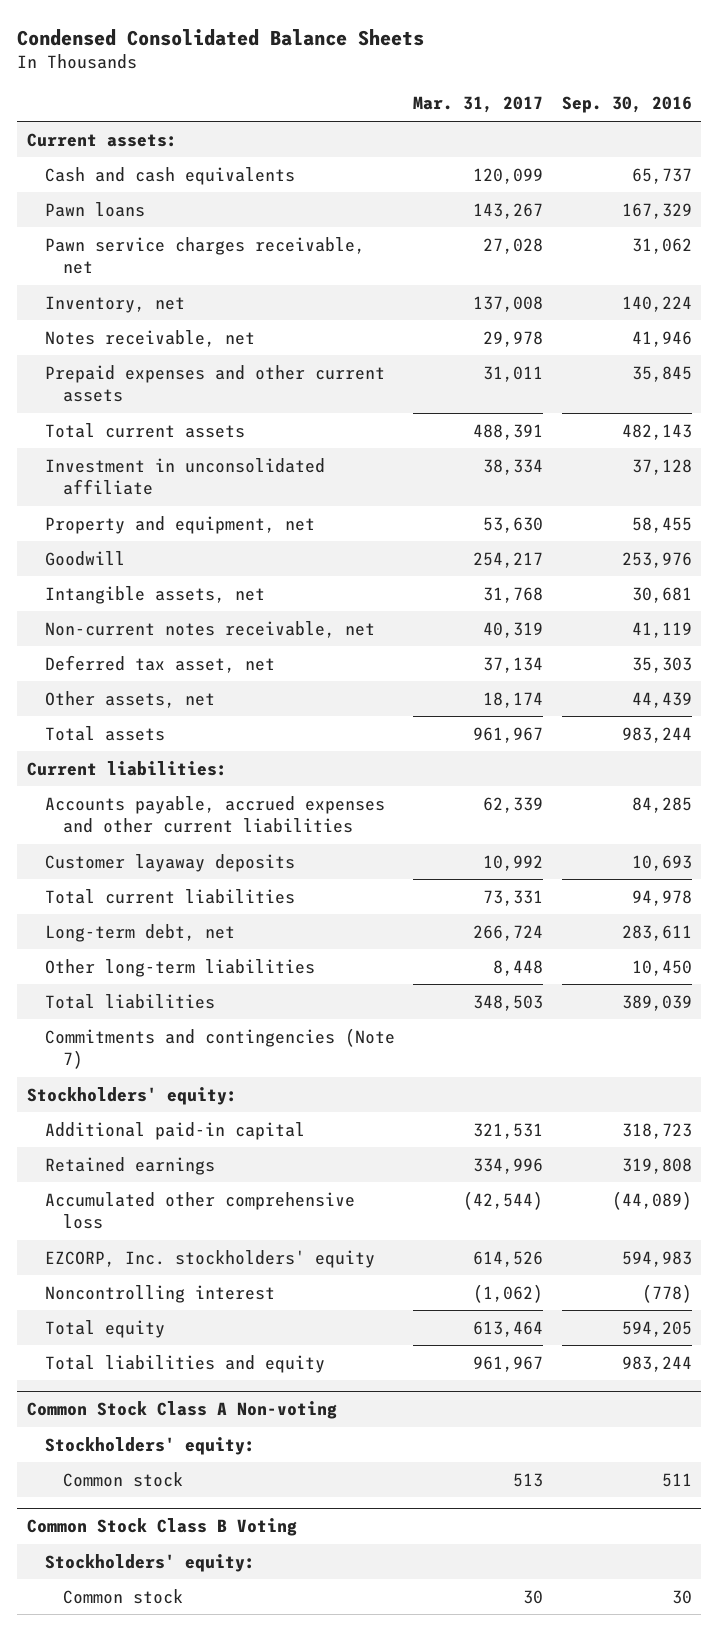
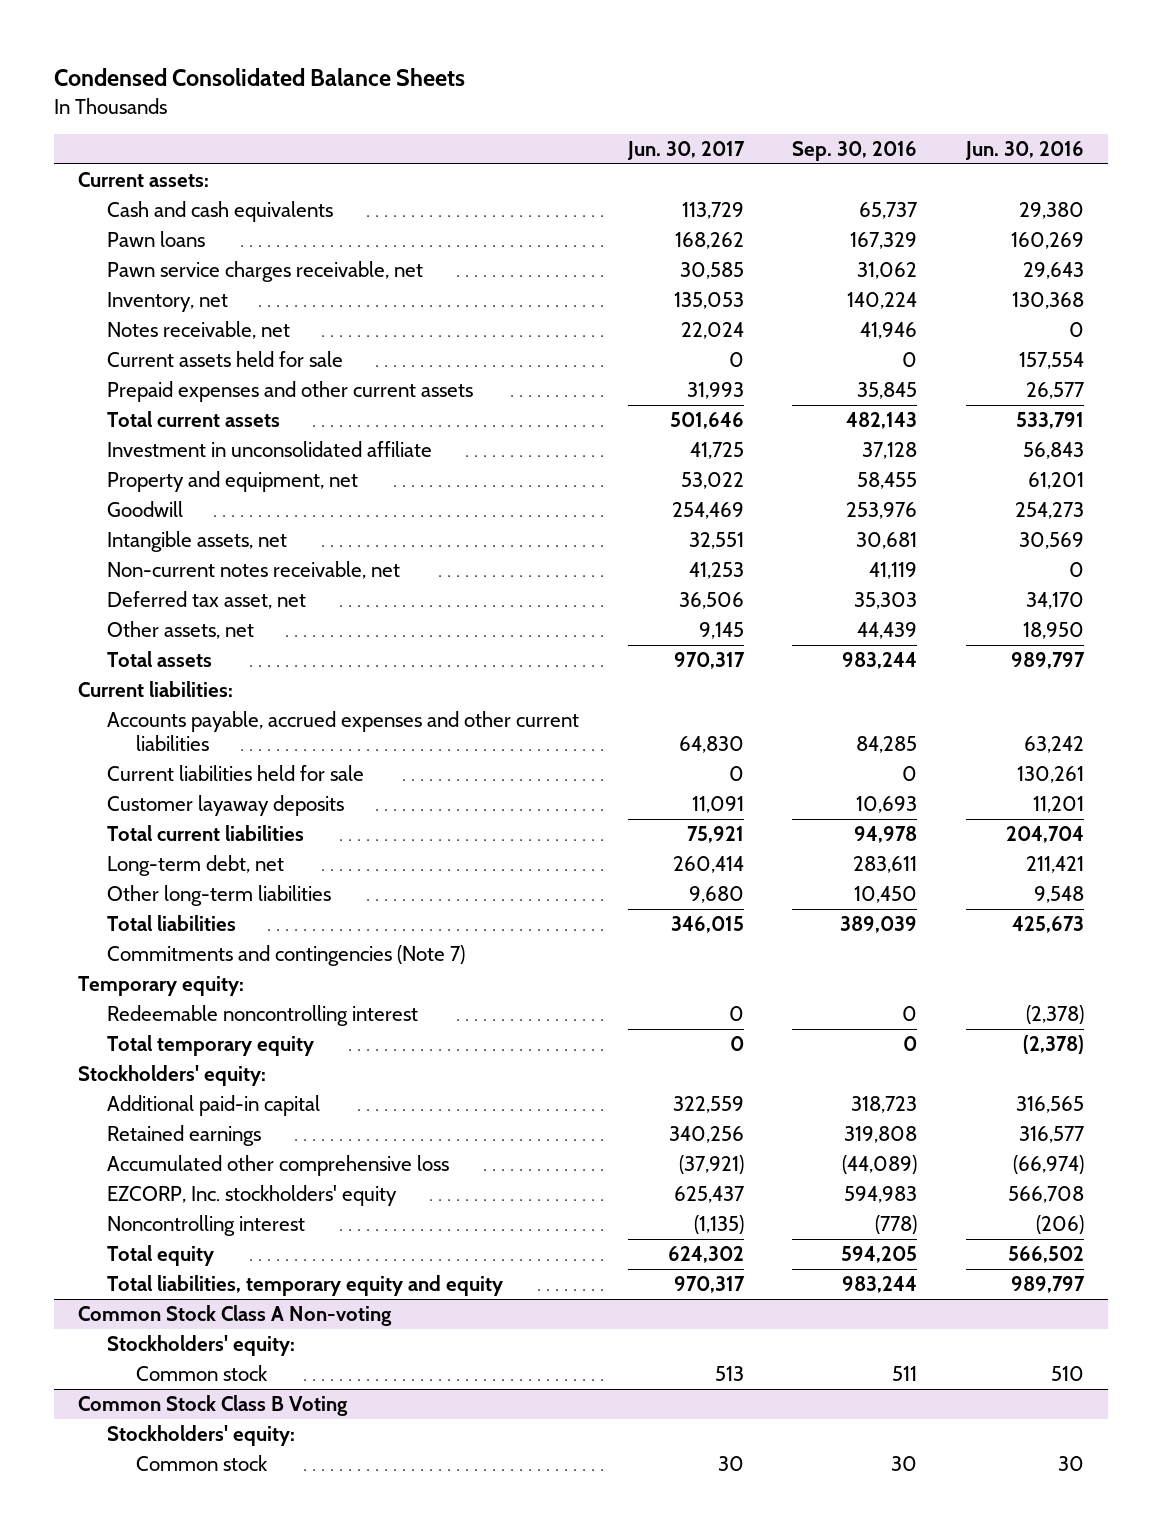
- | Mar. 31, 2017 | Sep. 30, 2016
+ | Jun. 30, 2017 | Sep. 30, 2016 | Jun. 30, 2016
+ Current assets held for sale | 0 | 0 | 157,554
+ Current liabilities held for sale | 0 | 0 | 130,261
+ Temporary equity:
+ Redeemable noncontrolling interest | 0 | 0 | (2,378)
+ Total temporary equity | 0 | 0 | (2,378)
- Total liabilities and equity | 961,967 | 983,244
+ Total liabilities, temporary equity and equity | 970,317 | 983,244 | 989,797

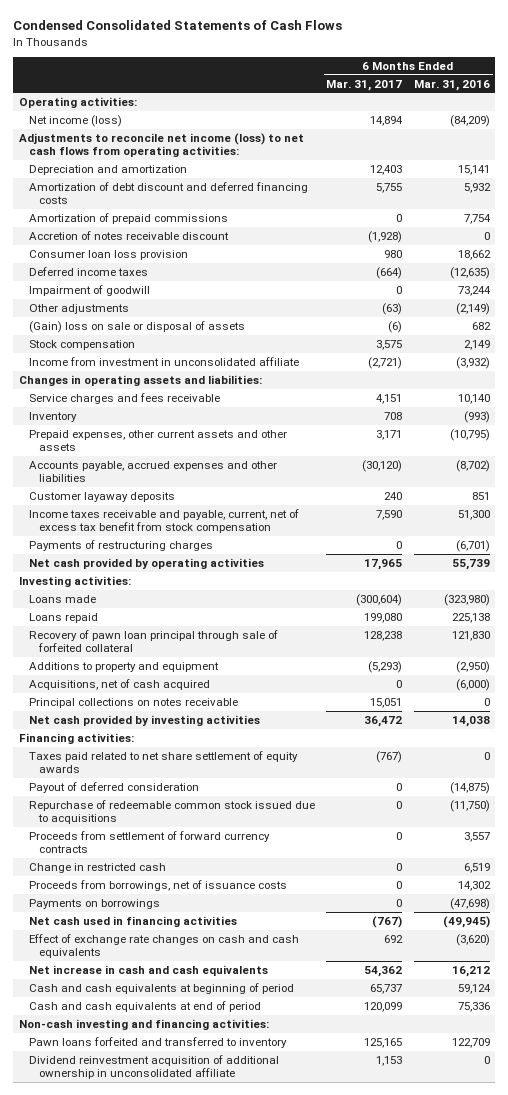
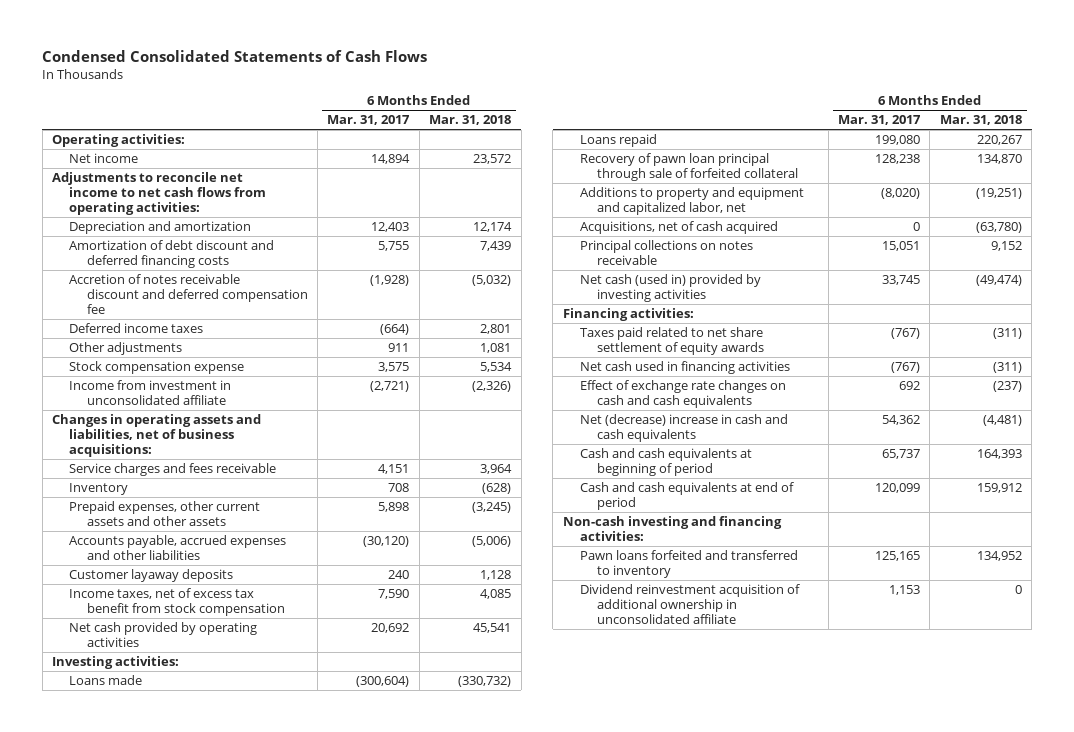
- | 6 Months Ended Mar. 31, 2017 | 6 Months Ended Mar. 31, 2016
+ | 6 Months Ended Mar. 31, 2017 | 6 Months Ended Mar. 31, 2018
- Net income (loss) | 14,894 | (84,209)
- Adjustments to reconcile net income (loss) to net cash flows from operating activities:
+ Net income | 14,894 | 23,572
+ Adjustments to reconcile net income to net cash flows from operating activities:
- Amortization of prepaid commissions | 0 | 7,754
- Accretion of notes receivable discount | (1,928) | 0
- Consumer loan loss provision | 980 | 18,662
+ Accretion of notes receivable discount and deferred compensation fee | (1,928) | (5,032)
- Impairment of goodwill | 0 | 73,244
- Other adjustments | (63) | (2,149)
- (Gain) loss on sale or disposal of assets | (6) | 682
- Stock compensation | 3,575 | 2,149
+ Other adjustments | 911 | 1,081
+ Stock compensation expense | 3,575 | 5,534
- Changes in operating assets and liabilities:
+ Changes in operating assets and liabilities, net of business acquisitions:
- Prepaid expenses, other current assets and other assets | 3,171 | (10,795)
+ Prepaid expenses, other current assets and other assets | 5,898 | (3,245)
- Income taxes receivable and payable, current, net of excess tax benefit from stock compensation | 7,590 | 51,300
- Payments of restructuring charges | 0 | (6,701)
- Net cash provided by operating activities | 17,965 | 55,739
+ Income taxes, net of excess tax benefit from stock compensation | 7,590 | 4,085
+ Net cash provided by operating activities | 20,692 | 45,541
- Additions to property and equipment | (5,293) | (2,950)
+ Additions to property and equipment and capitalized labor, net | (8,020) | (19,251)
- Net cash provided by investing activities | 36,472 | 14,038
+ Net cash (used in) provided by investing activities | 33,745 | (49,474)
- Payout of deferred consideration | 0 | (14,875)
- Repurchase of redeemable common stock issued due to acquisitions | 0 | (11,750)
- Proceeds from settlement of forward currency contracts | 0 | 3,557
- Change in restricted cash | 0 | 6,519
- Proceeds from borrowings, net of issuance costs | 0 | 14,302
- Payments on borrowings | 0 | (47,698)
- Net increase in cash and cash equivalents | 54,362 | 16,212
+ Net (decrease) increase in cash and cash equivalents | 54,362 | (4,481)

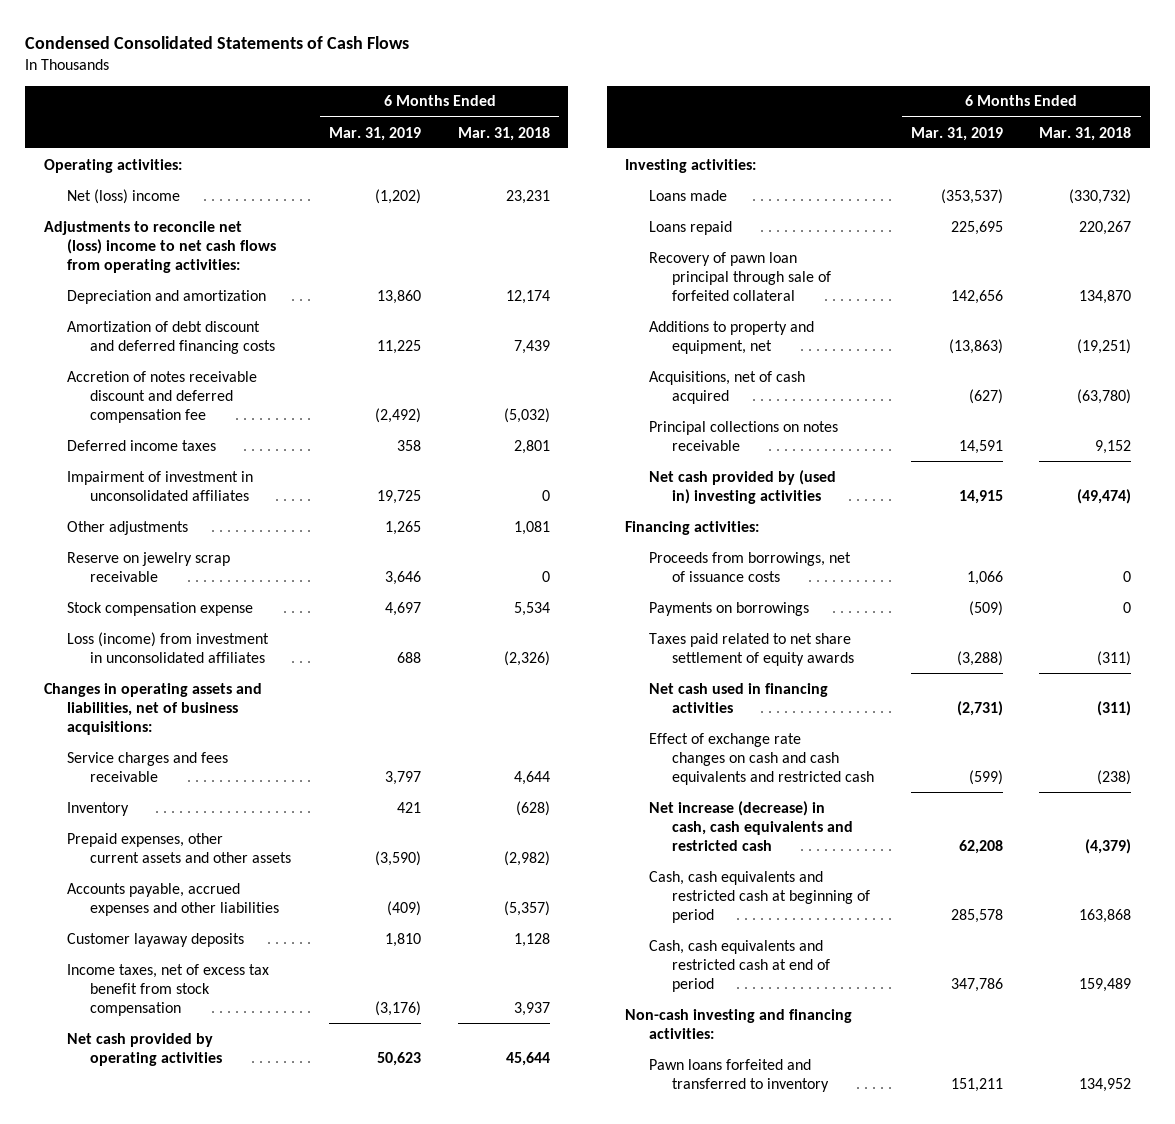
- | 6 Months Ended Mar. 31, 2017 | 6 Months Ended Mar. 31, 2018
+ | 6 Months Ended Mar. 31, 2019 | 6 Months Ended Mar. 31, 2018
- Net income | 14,894 | 23,572
- Adjustments to reconcile net income to net cash flows from operating activities:
+ Net (loss) income | (1,202) | 23,231
+ Adjustments to reconcile net (loss) income to net cash flows from operating activities:
+ Impairment of investment in unconsolidated affiliates | 19,725 | 0
+ Reserve on jewelry scrap receivable | 3,646 | 0
- Income from investment in unconsolidated affiliate | (2,721) | (2,326)
+ Loss (income) from investment in unconsolidated affiliates | 688 | (2,326)
- Service charges and fees receivable | 4,151 | 3,964
+ Service charges and fees receivable | 3,797 | 4,644
- Prepaid expenses, other current assets and other assets | 5,898 | (3,245)
- Accounts payable, accrued expenses and other liabilities | (30,120) | (5,006)
+ Prepaid expenses, other current assets and other assets | (3,590) | (2,982)
+ Accounts payable, accrued expenses and other liabilities | (409) | (5,357)
- Income taxes, net of excess tax benefit from stock compensation | 7,590 | 4,085
- Net cash provided by operating activities | 20,692 | 45,541
+ Income taxes, net of excess tax benefit from stock compensation | (3,176) | 3,937
+ Net cash provided by operating activities | 50,623 | 45,644
- Additions to property and equipment and capitalized labor, net | (8,020) | (19,251)
+ Additions to property and equipment, net | (13,863) | (19,251)
- Net cash (used in) provided by investing activities | 33,745 | (49,474)
+ Net cash provided by (used in) investing activities | 14,915 | (49,474)
+ Proceeds from borrowings, net of issuance costs | 1,066 | 0
+ Payments on borrowings | (509) | 0
- Effect of exchange rate changes on cash and cash equivalents | 692 | (237)
- Net (decrease) increase in cash and cash equivalents | 54,362 | (4,481)
- Cash and cash equivalents at beginning of period | 65,737 | 164,393
- Cash and cash equivalents at end of period | 120,099 | 159,912
+ Effect of exchange rate changes on cash and cash equivalents and restricted cash | (599) | (238)
+ Net increase (decrease) in cash, cash equivalents and restricted cash | 62,208 | (4,379)
+ Cash, cash equivalents and restricted cash at beginning of period | 285,578 | 163,868
+ Cash, cash equivalents and restricted cash at end of period | 347,786 | 159,489
- Dividend reinvestment acquisition of additional ownership in unconsolidated affiliate | 1,153 | 0

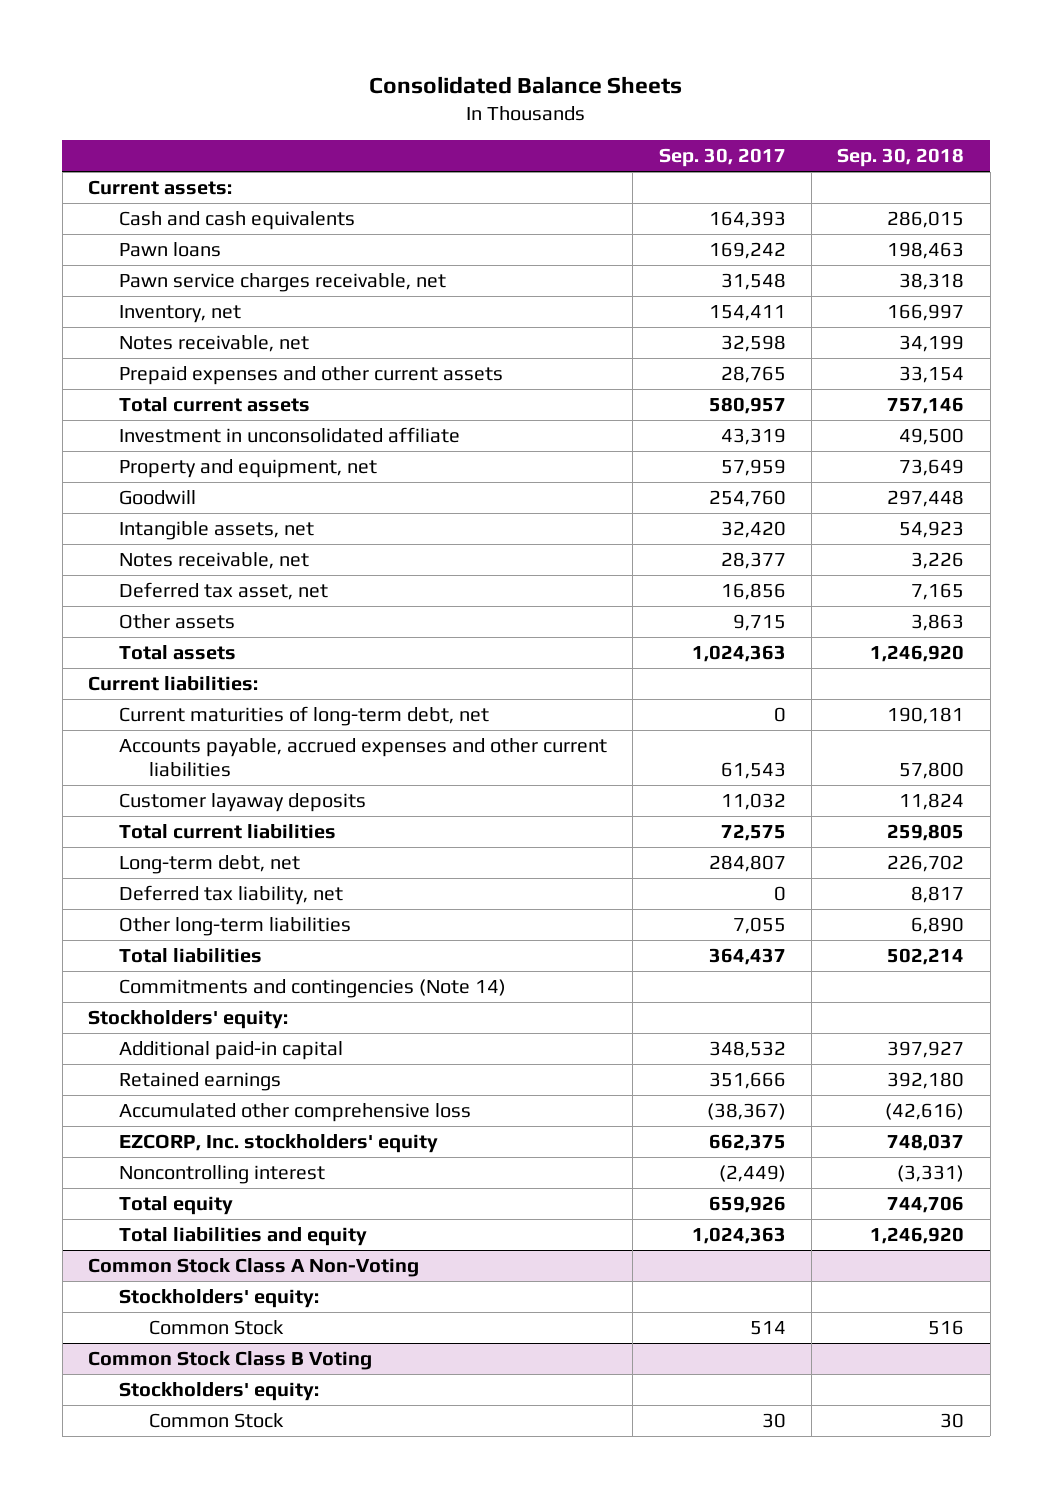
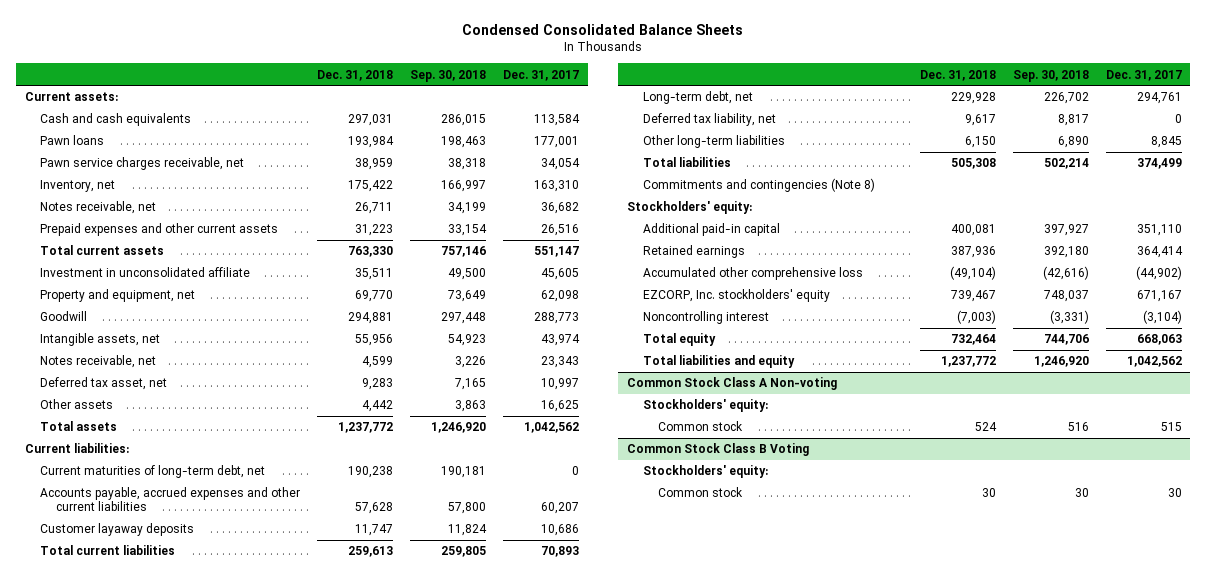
- Consolidated Balance Sheets
+ Condensed Consolidated Balance Sheets
- | Sep. 30, 2017 | Sep. 30, 2018
+ | Dec. 31, 2018 | Sep. 30, 2018 | Dec. 31, 2017
- Commitments and contingencies (Note 14)
+ Commitments and contingencies (Note 8)
- Common Stock Class A Non-Voting
+ Common Stock Class A Non-voting
- Common Stock | 514 | 516
+ Common stock | 524 | 516 | 515
@ Common Stock Class B Voting
- Common Stock | 30 | 30
+ Common stock | 30 | 30 | 30

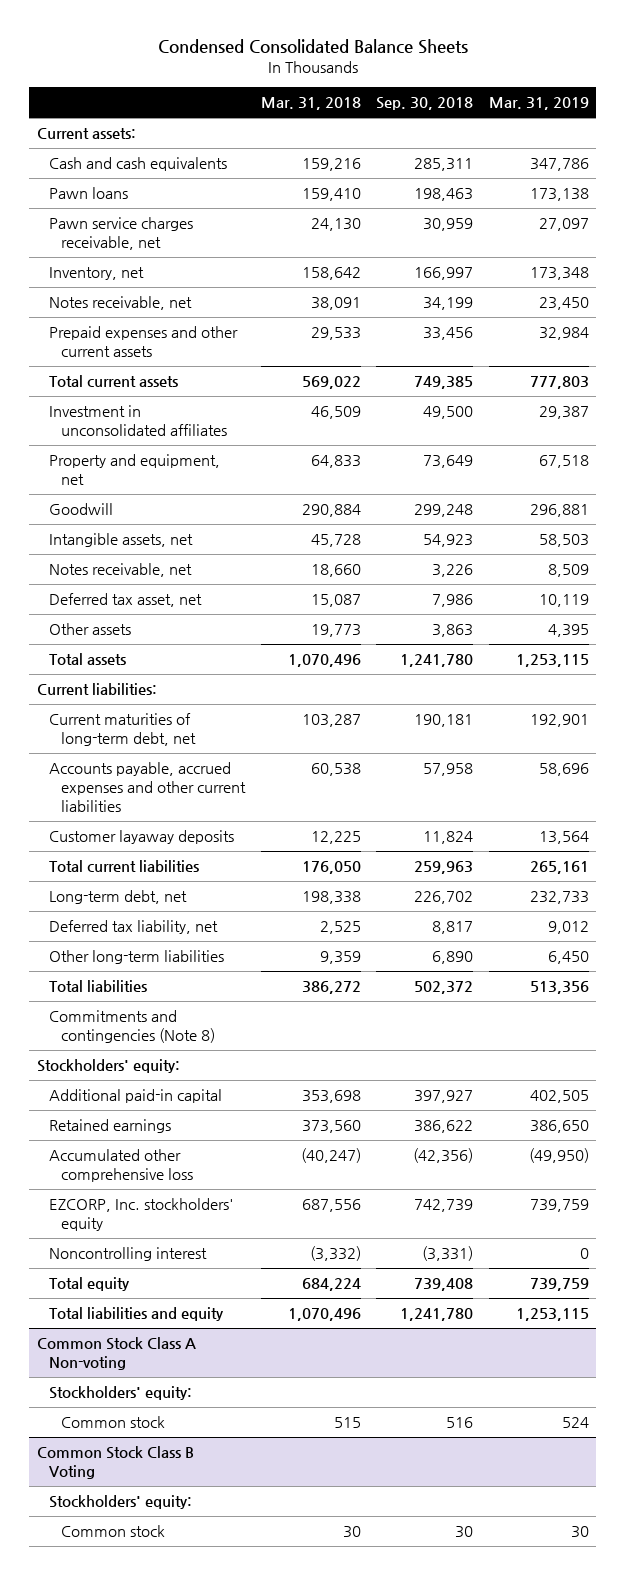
- | Dec. 31, 2018 | Sep. 30, 2018 | Dec. 31, 2017
+ | Mar. 31, 2018 | Sep. 30, 2018 | Mar. 31, 2019
- Cash and cash equivalents | 297,031 | 286,015 | 113,584
+ Cash and cash equivalents | 159,216 | 285,311 | 347,786
- Pawn service charges receivable, net | 38,959 | 38,318 | 34,054
+ Pawn service charges receivable, net | 24,130 | 30,959 | 27,097
- Prepaid expenses and other current assets | 31,223 | 33,154 | 26,516
- Total current assets | 763,330 | 757,146 | 551,147
- Investment in unconsolidated affiliate | 35,511 | 49,500 | 45,605
+ Prepaid expenses and other current assets | 29,533 | 33,456 | 32,984
+ Total current assets | 569,022 | 749,385 | 777,803
+ Investment in unconsolidated affiliates | 46,509 | 49,500 | 29,387
- Goodwill | 294,881 | 297,448 | 288,773
+ Goodwill | 290,884 | 299,248 | 296,881
- Deferred tax asset, net | 9,283 | 7,165 | 10,997
+ Deferred tax asset, net | 15,087 | 7,986 | 10,119
- Total assets | 1,237,772 | 1,246,920 | 1,042,562
+ Total assets | 1,070,496 | 1,241,780 | 1,253,115
- Accounts payable, accrued expenses and other current liabilities | 57,628 | 57,800 | 60,207
+ Accounts payable, accrued expenses and other current liabilities | 60,538 | 57,958 | 58,696
- Total current liabilities | 259,613 | 259,805 | 70,893
+ Total current liabilities | 176,050 | 259,963 | 265,161
- Total liabilities | 505,308 | 502,214 | 374,499
+ Total liabilities | 386,272 | 502,372 | 513,356
- Retained earnings | 387,936 | 392,180 | 364,414
- Accumulated other comprehensive loss | (49,104) | (42,616) | (44,902)
- EZCORP, Inc. stockholders' equity | 739,467 | 748,037 | 671,167
+ Retained earnings | 373,560 | 386,622 | 386,650
+ Accumulated other comprehensive loss | (40,247) | (42,356) | (49,950)
+ EZCORP, Inc. stockholders' equity | 687,556 | 742,739 | 739,759
- Total equity | 732,464 | 744,706 | 668,063
- Total liabilities and equity | 1,237,772 | 1,246,920 | 1,042,562
+ Total equity | 684,224 | 739,408 | 739,759
+ Total liabilities and equity | 1,070,496 | 1,241,780 | 1,253,115

